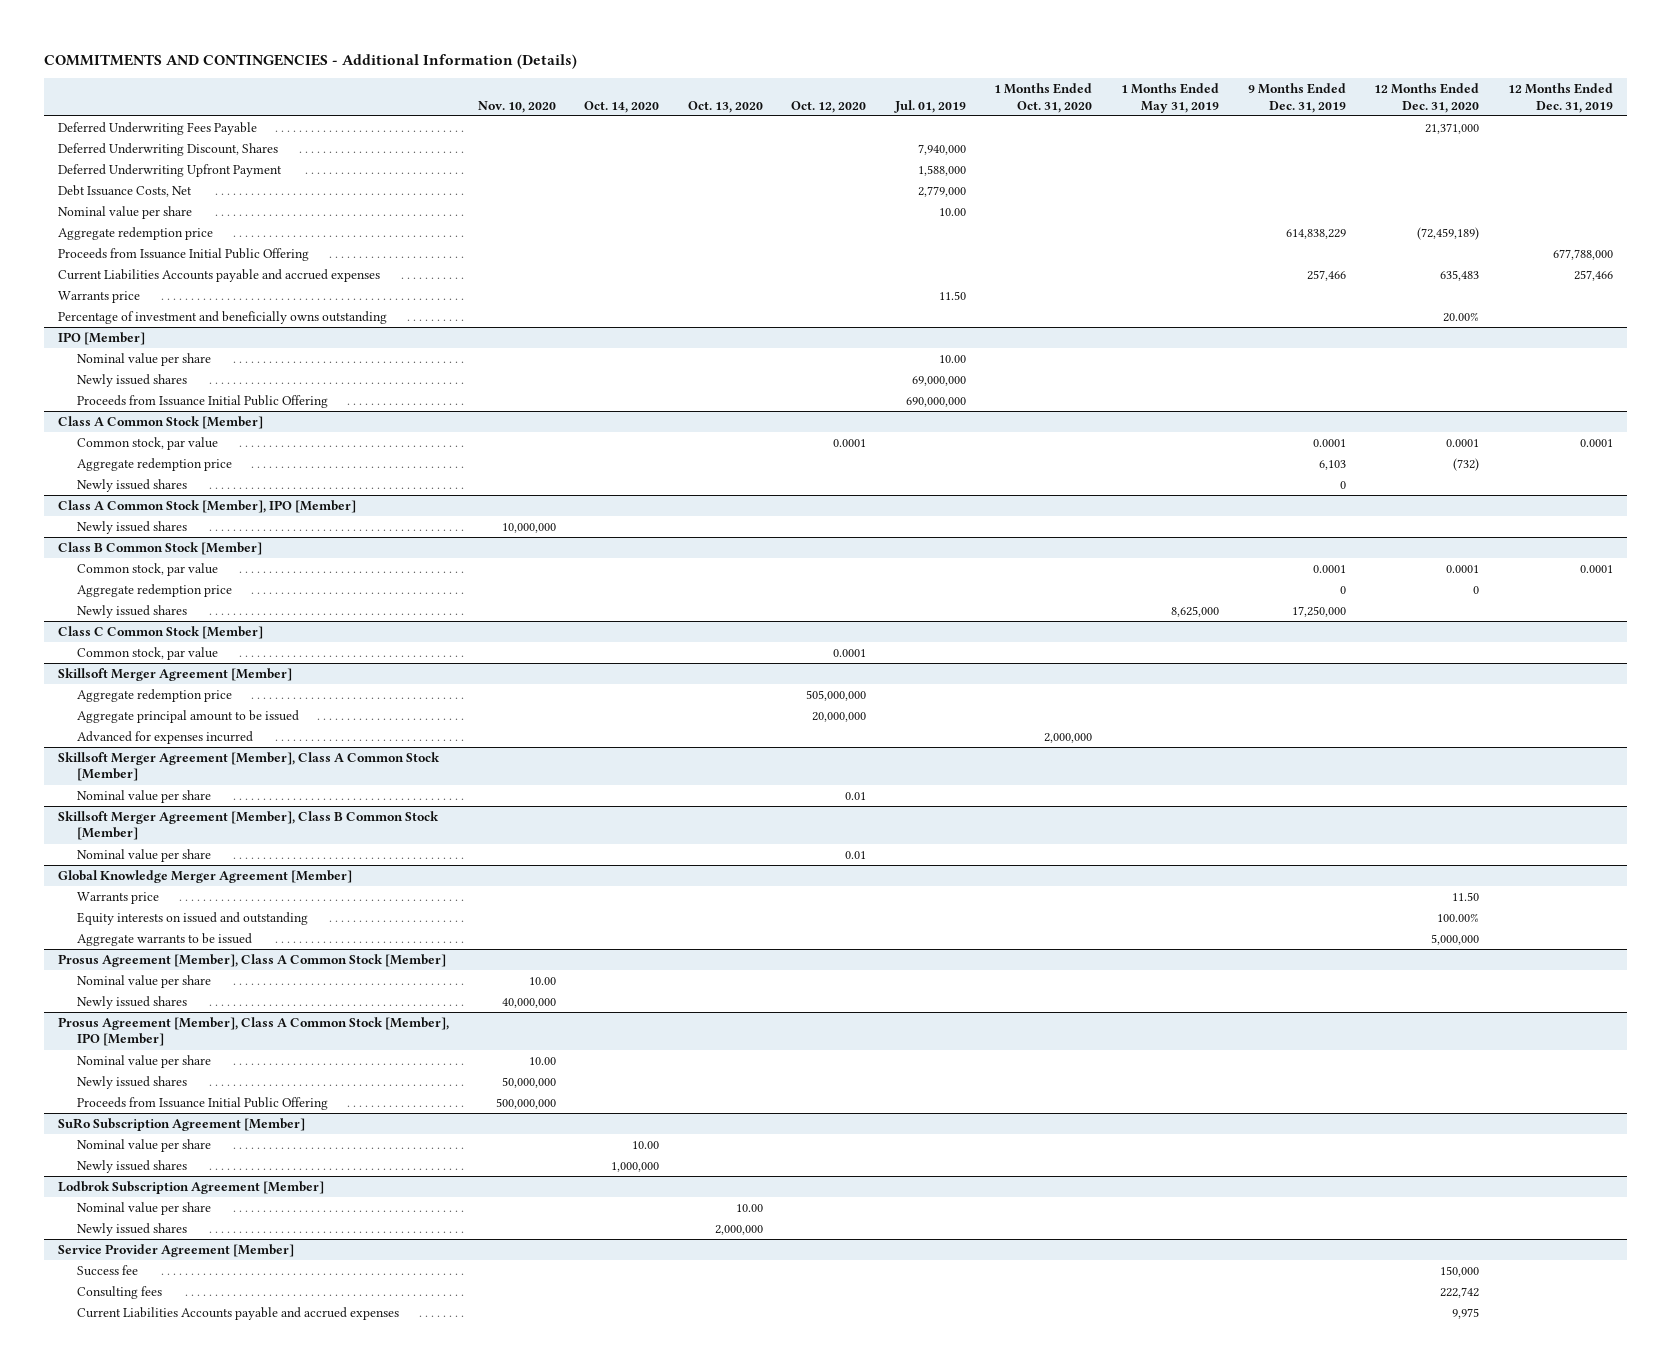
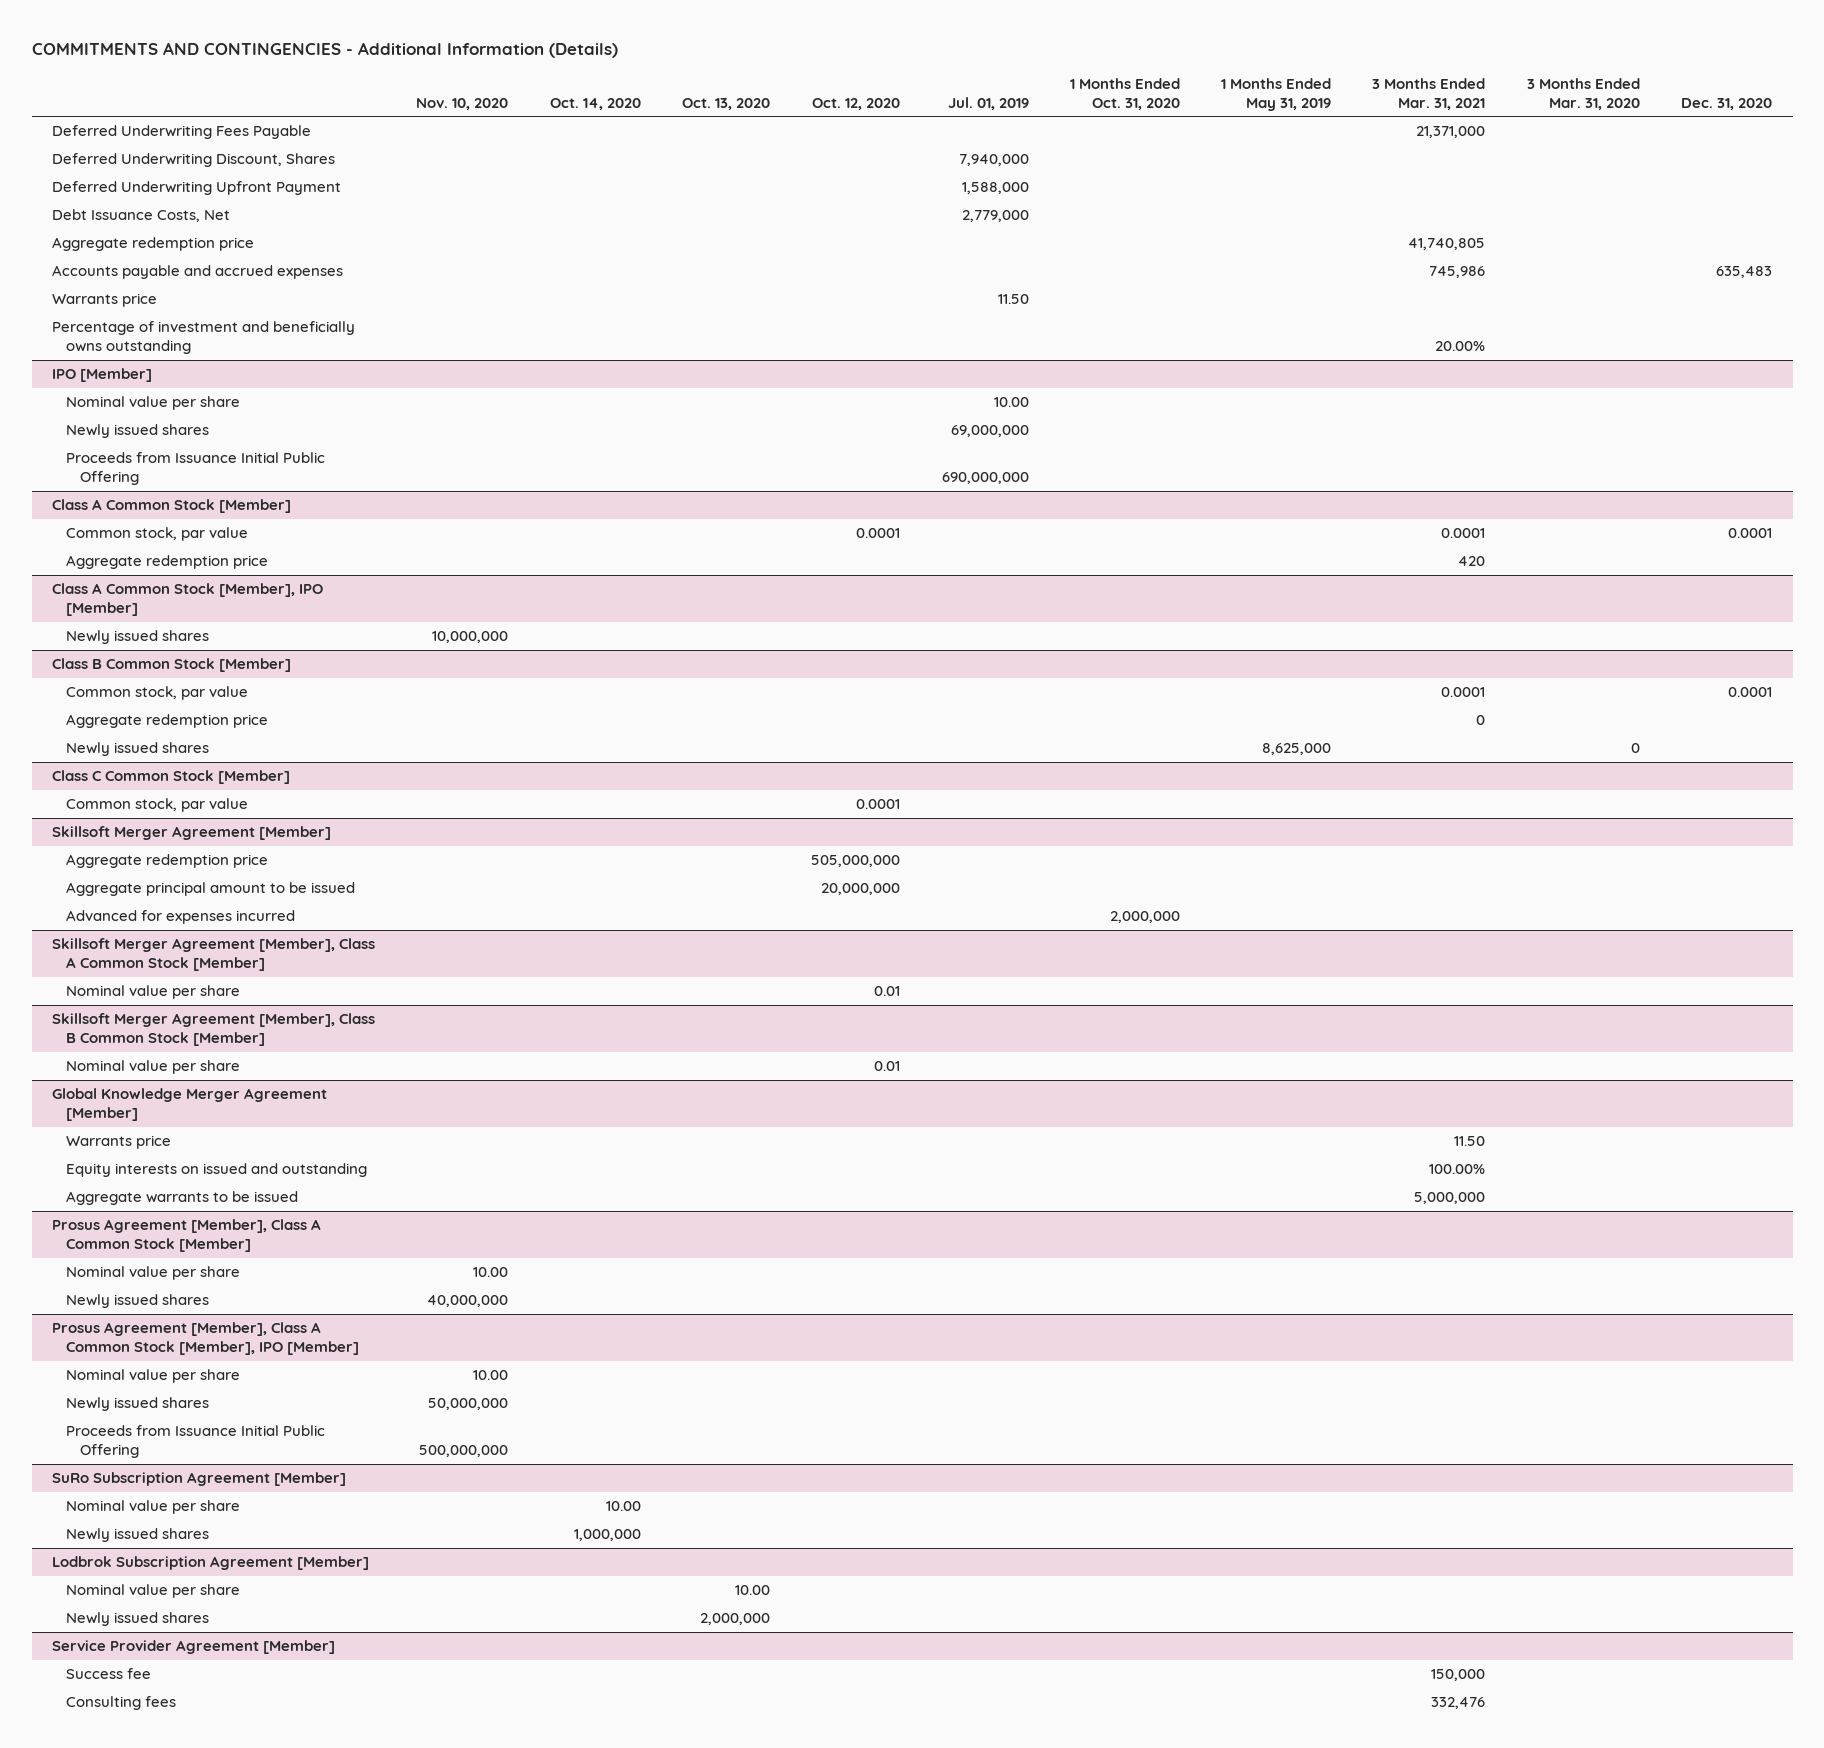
- | Nov. 10, 2020 | Oct. 14, 2020 | Oct. 13, 2020 | Oct. 12, 2020 | Jul. 01, 2019 | 1 Months Ended Oct. 31, 2020 | 1 Months Ended May 31, 2019 | 9 Months Ended Dec. 31, 2019 | 12 Months Ended Dec. 31, 2020 | 12 Months Ended Dec. 31, 2019
+ | Nov. 10, 2020 | Oct. 14, 2020 | Oct. 13, 2020 | Oct. 12, 2020 | Jul. 01, 2019 | 1 Months Ended Oct. 31, 2020 | 1 Months Ended May 31, 2019 | 3 Months Ended Mar. 31, 2021 | 3 Months Ended Mar. 31, 2020 | Dec. 31, 2020
- Nominal value per share | | | | | 10.00 | | | | |
- Proceeds from Issuance Initial Public Offering | | | | | | | | | | 677,788,000
- Current Liabilities Accounts payable and accrued expenses | | | | | | | | 257,466 | 635,483 | 257,466
+ Accounts payable and accrued expenses | | | | | | | | 745,986 | | 635,483
@ Class A Common Stock [Member]
- Newly issued shares | | | | | | | | 0 | |
@ Service Provider Agreement [Member]
- Current Liabilities Accounts payable and accrued expenses | | | | | | | | | 9,975 |

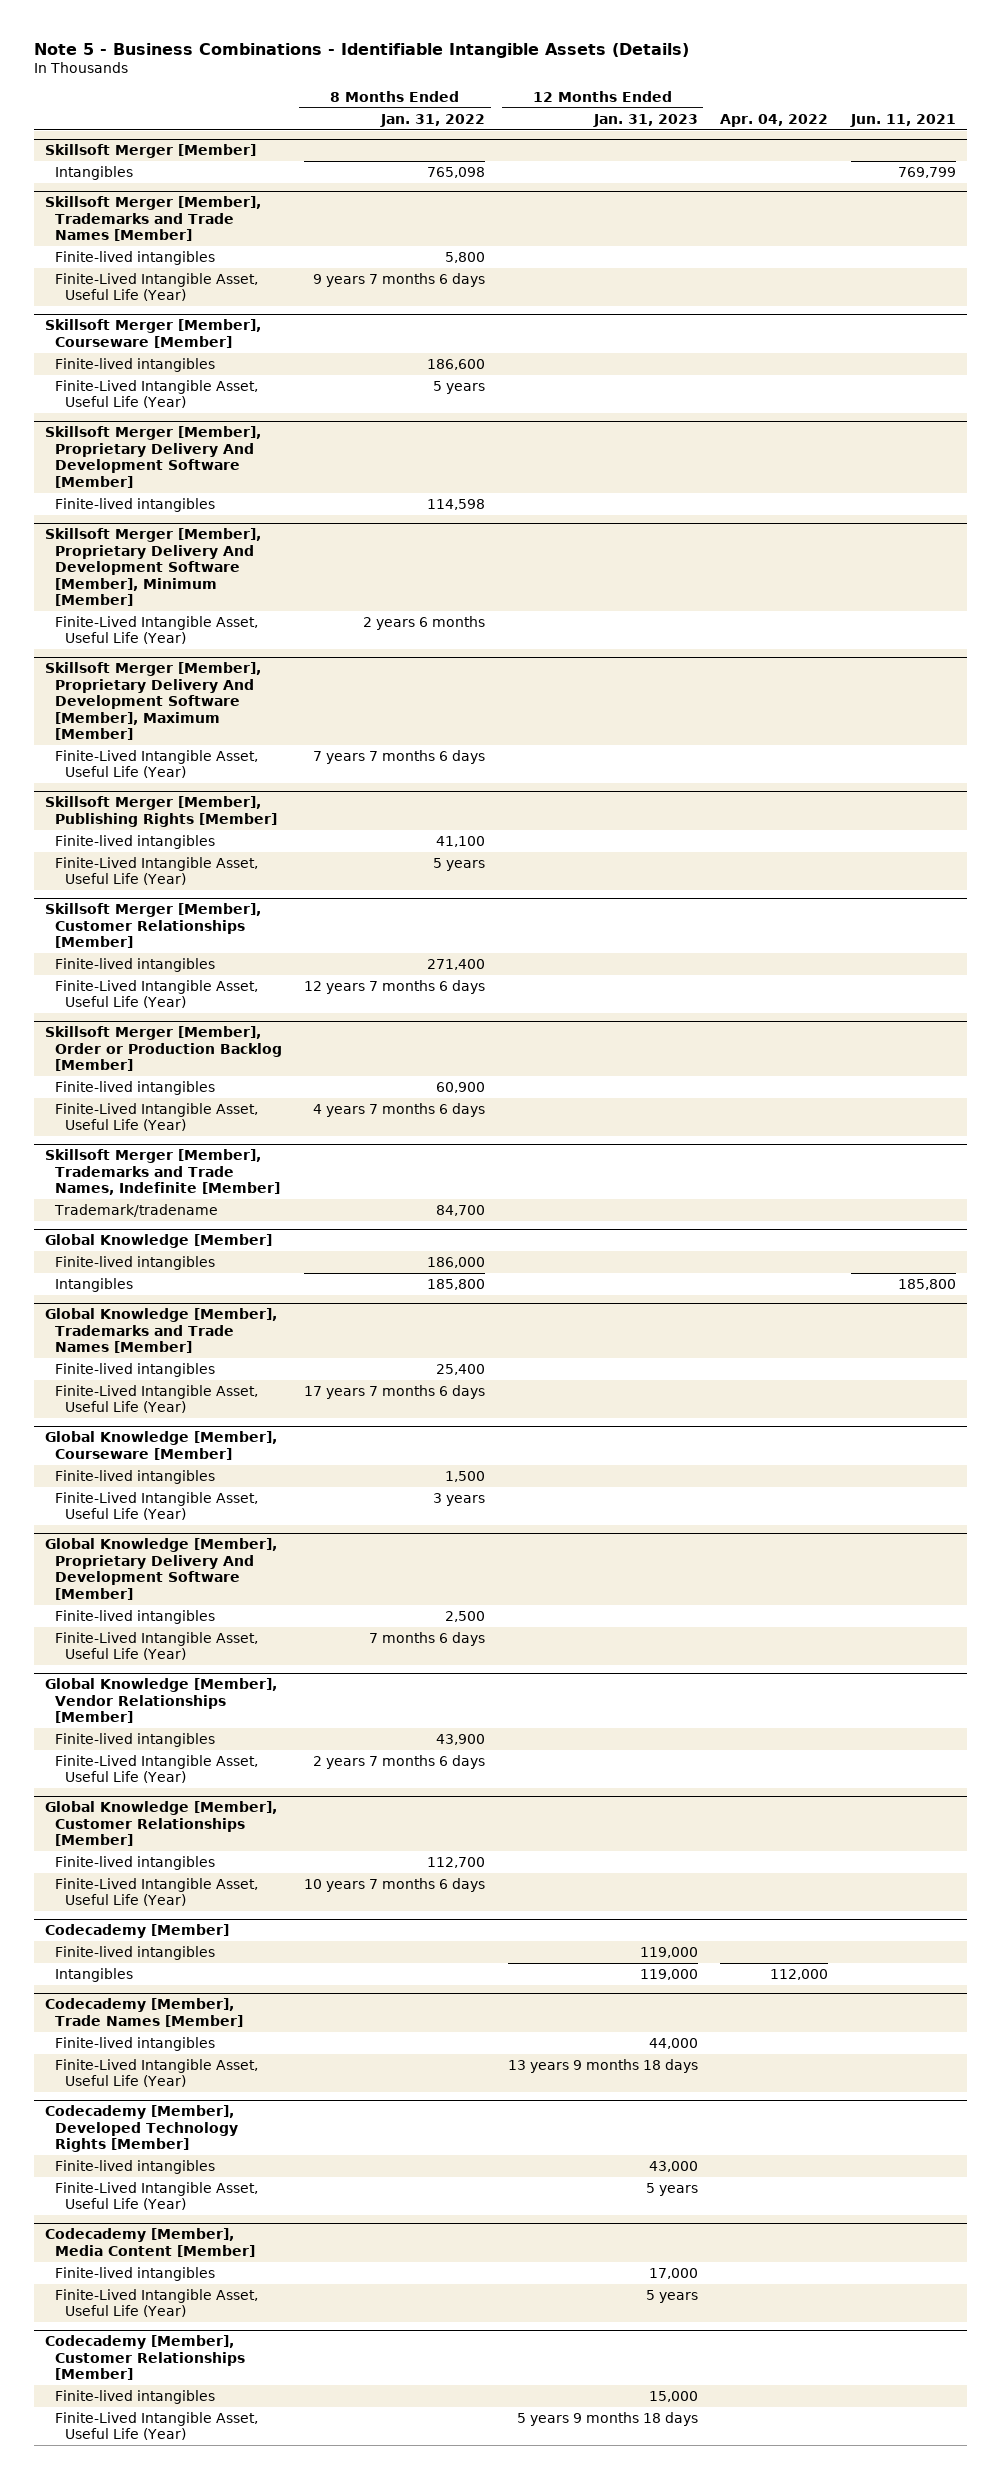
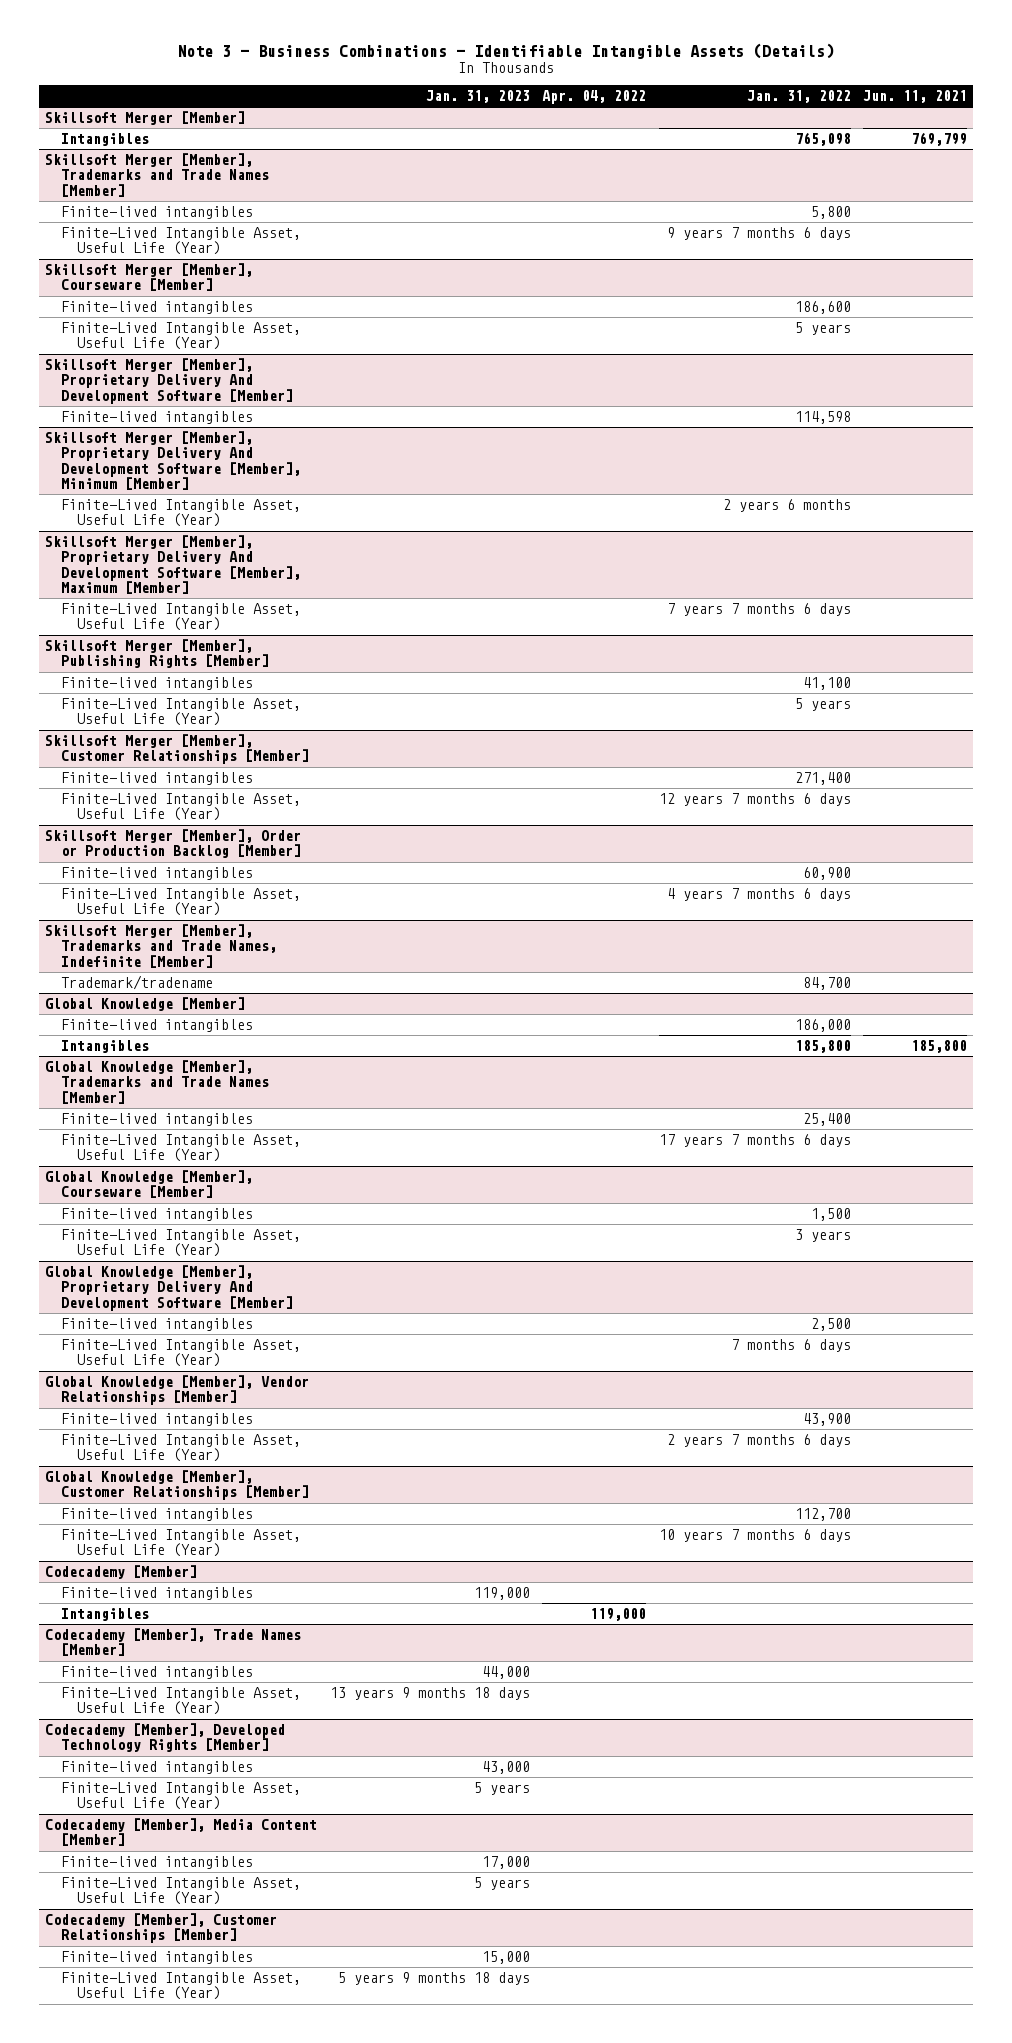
- Note 5 - Business Combinations - Identifiable Intangible Assets (Details)
+ Note 3 - Business Combinations - Identifiable Intangible Assets (Details)
- | 8 Months Ended Jan. 31, 2022 | 12 Months Ended Jan. 31, 2023 | Apr. 04, 2022 | Jun. 11, 2021
+ | Jan. 31, 2023 | Apr. 04, 2022 | Jan. 31, 2022 | Jun. 11, 2021
@ Codecademy [Member]
- Intangibles | | 119,000 | 112,000 |
+ Intangibles | | 119,000 | |

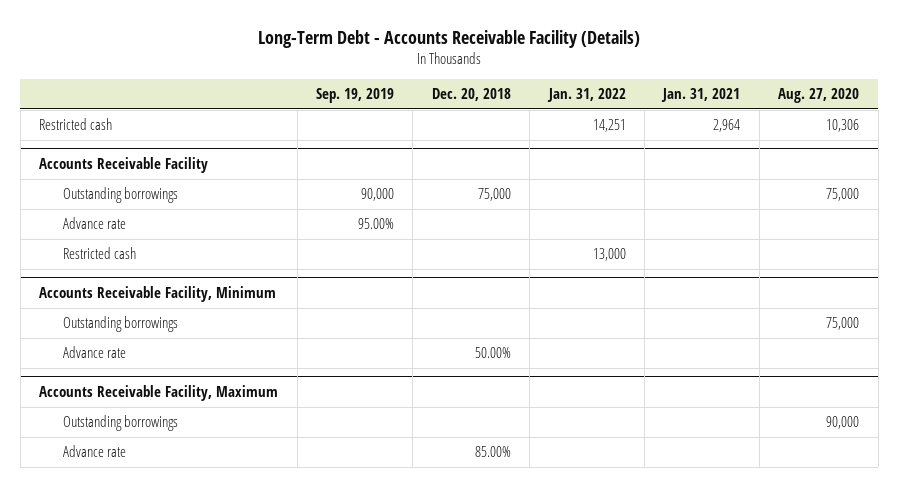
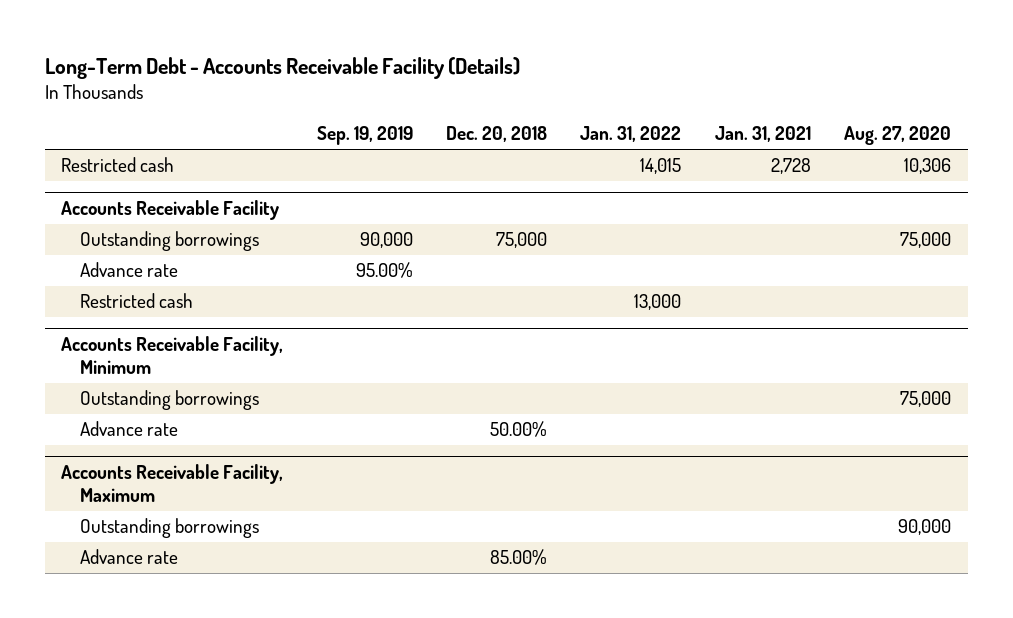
- Restricted cash | | | 14,251 | 2,964 | 10,306
+ Restricted cash | | | 14,015 | 2,728 | 10,306

